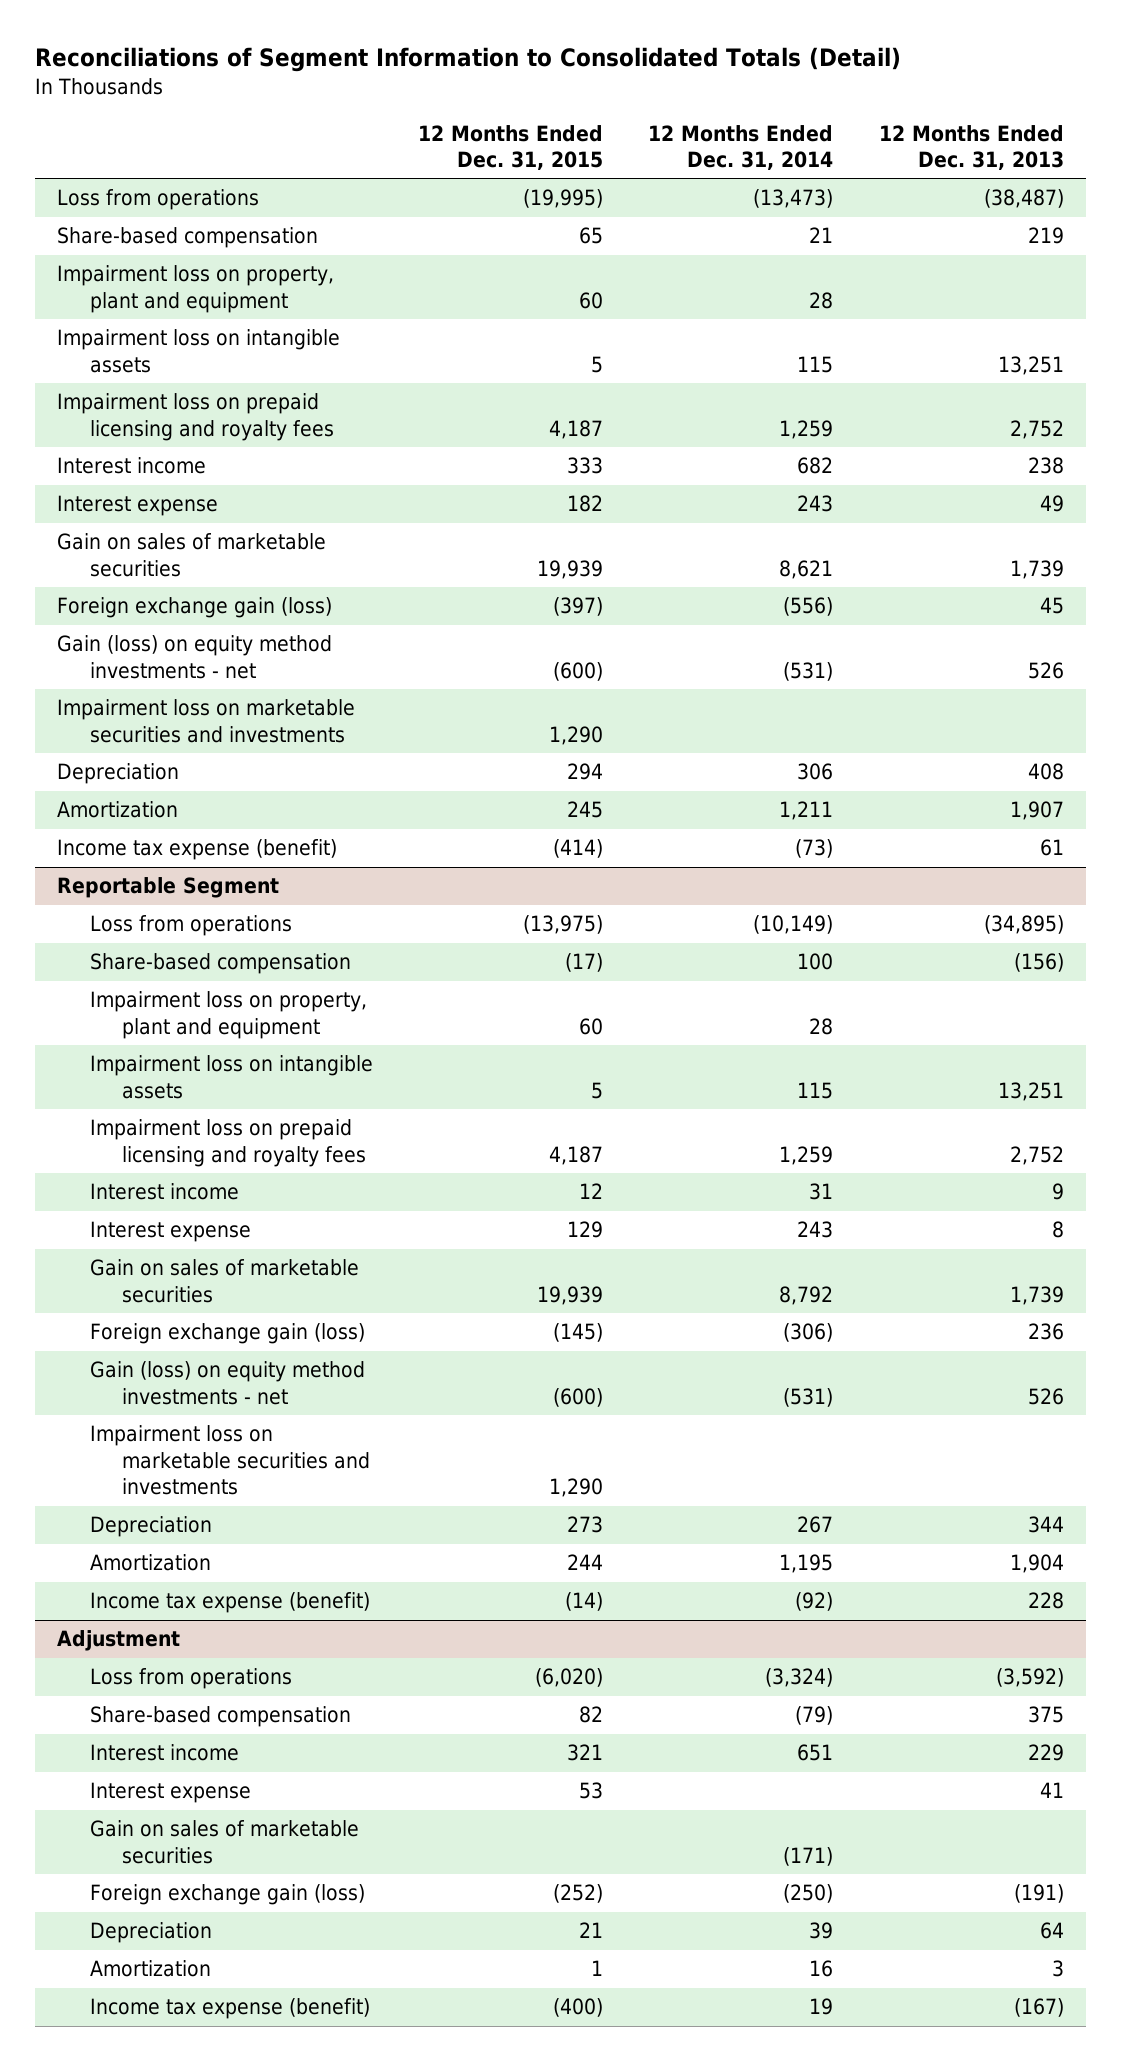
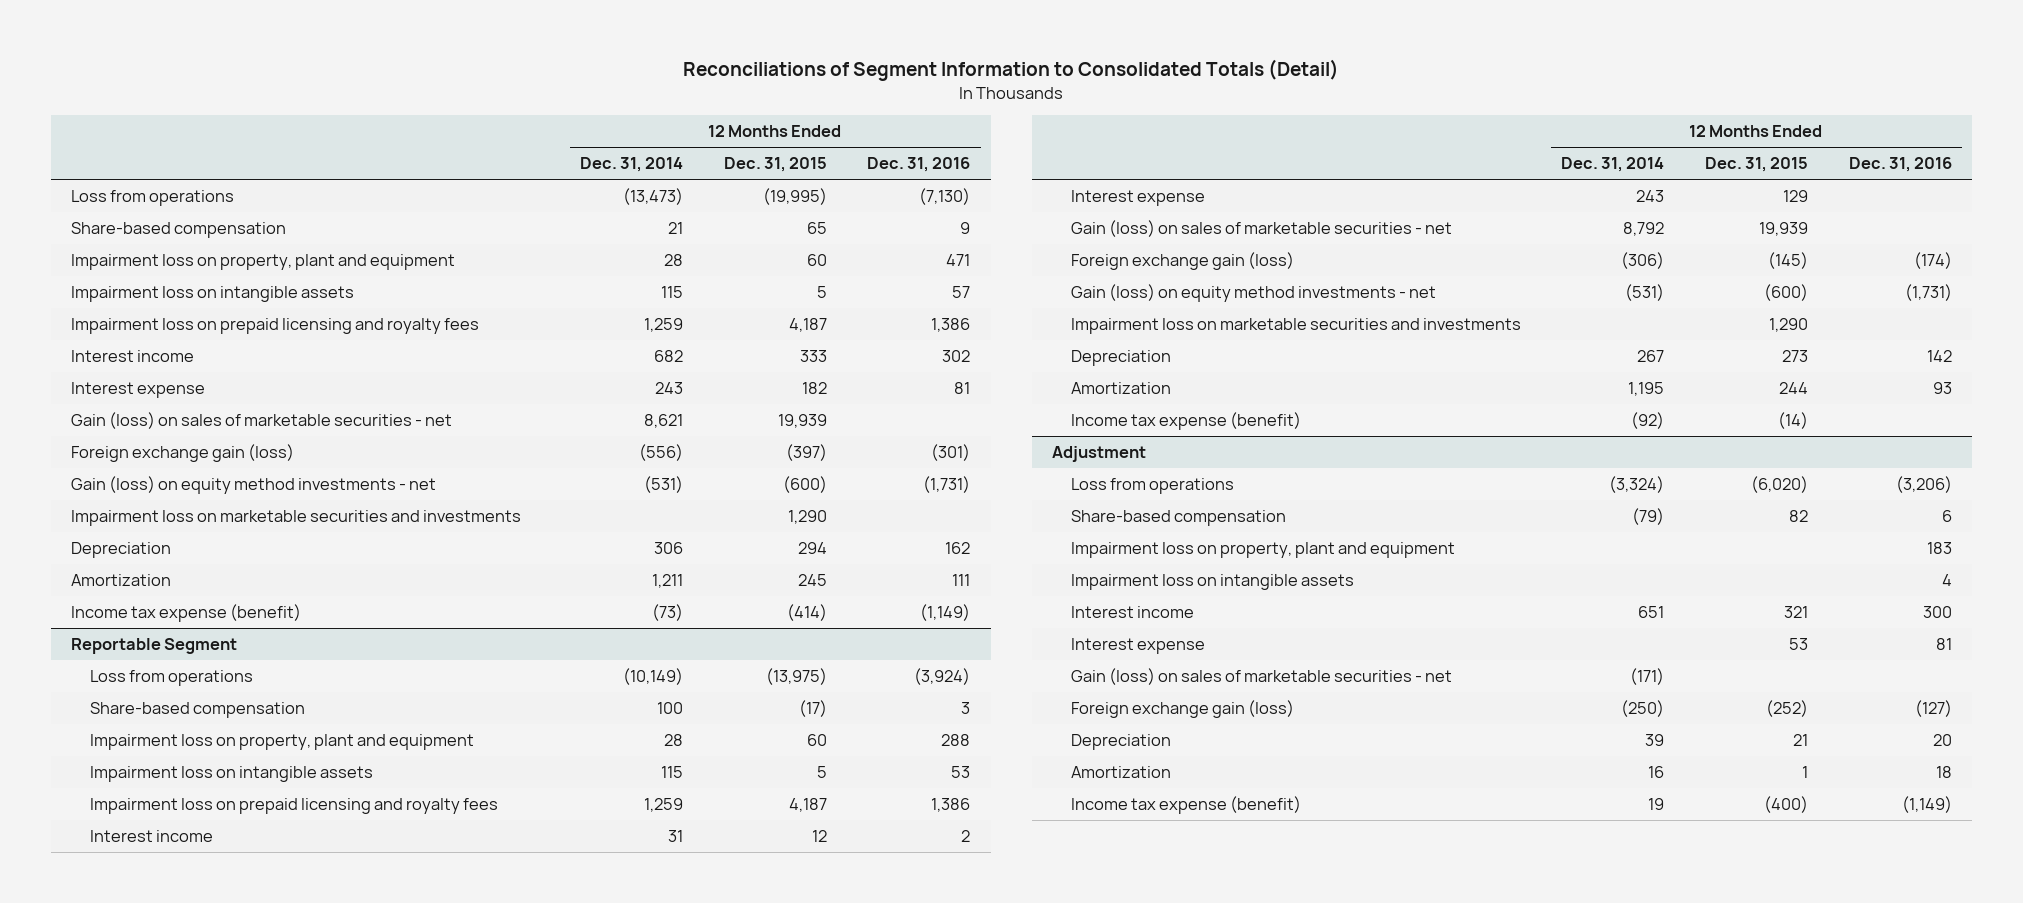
- | 12 Months Ended Dec. 31, 2015 | 12 Months Ended Dec. 31, 2014 | 12 Months Ended Dec. 31, 2013
+ | 12 Months Ended Dec. 31, 2014 | 12 Months Ended Dec. 31, 2015 | 12 Months Ended Dec. 31, 2016
- Gain on sales of marketable securities | 19,939 | 8,621 | 1,739
+ Gain (loss) on sales of marketable securities - net | 8,621 | 19,939 |
@ Reportable Segment
- Gain on sales of marketable securities | 19,939 | 8,792 | 1,739
+ Gain (loss) on sales of marketable securities - net | 8,792 | 19,939 |
@ Adjustment
+ Impairment loss on property, plant and equipment | | | 183
+ Impairment loss on intangible assets | | | 4
- Gain on sales of marketable securities | | (171) |
+ Gain (loss) on sales of marketable securities - net | (171) | |

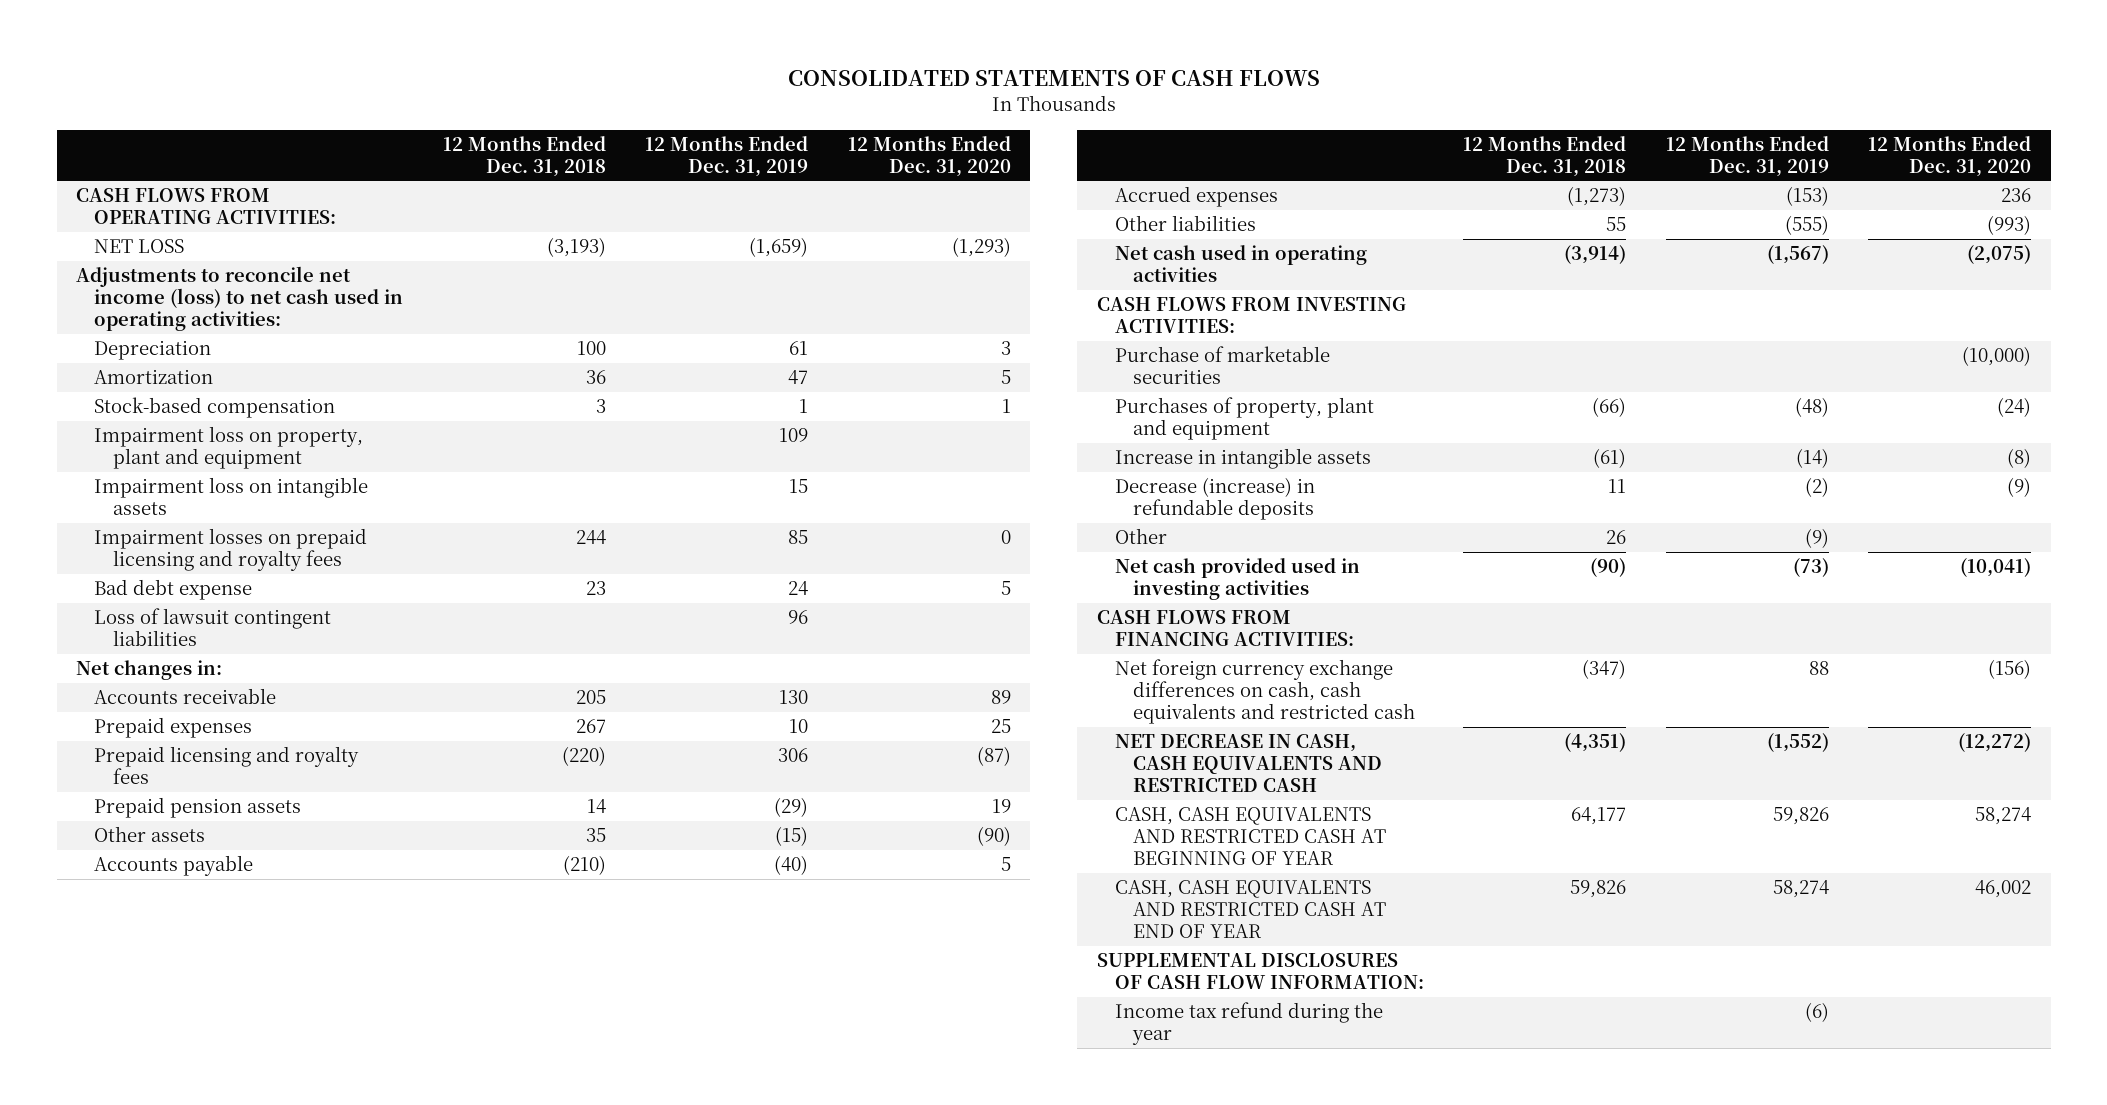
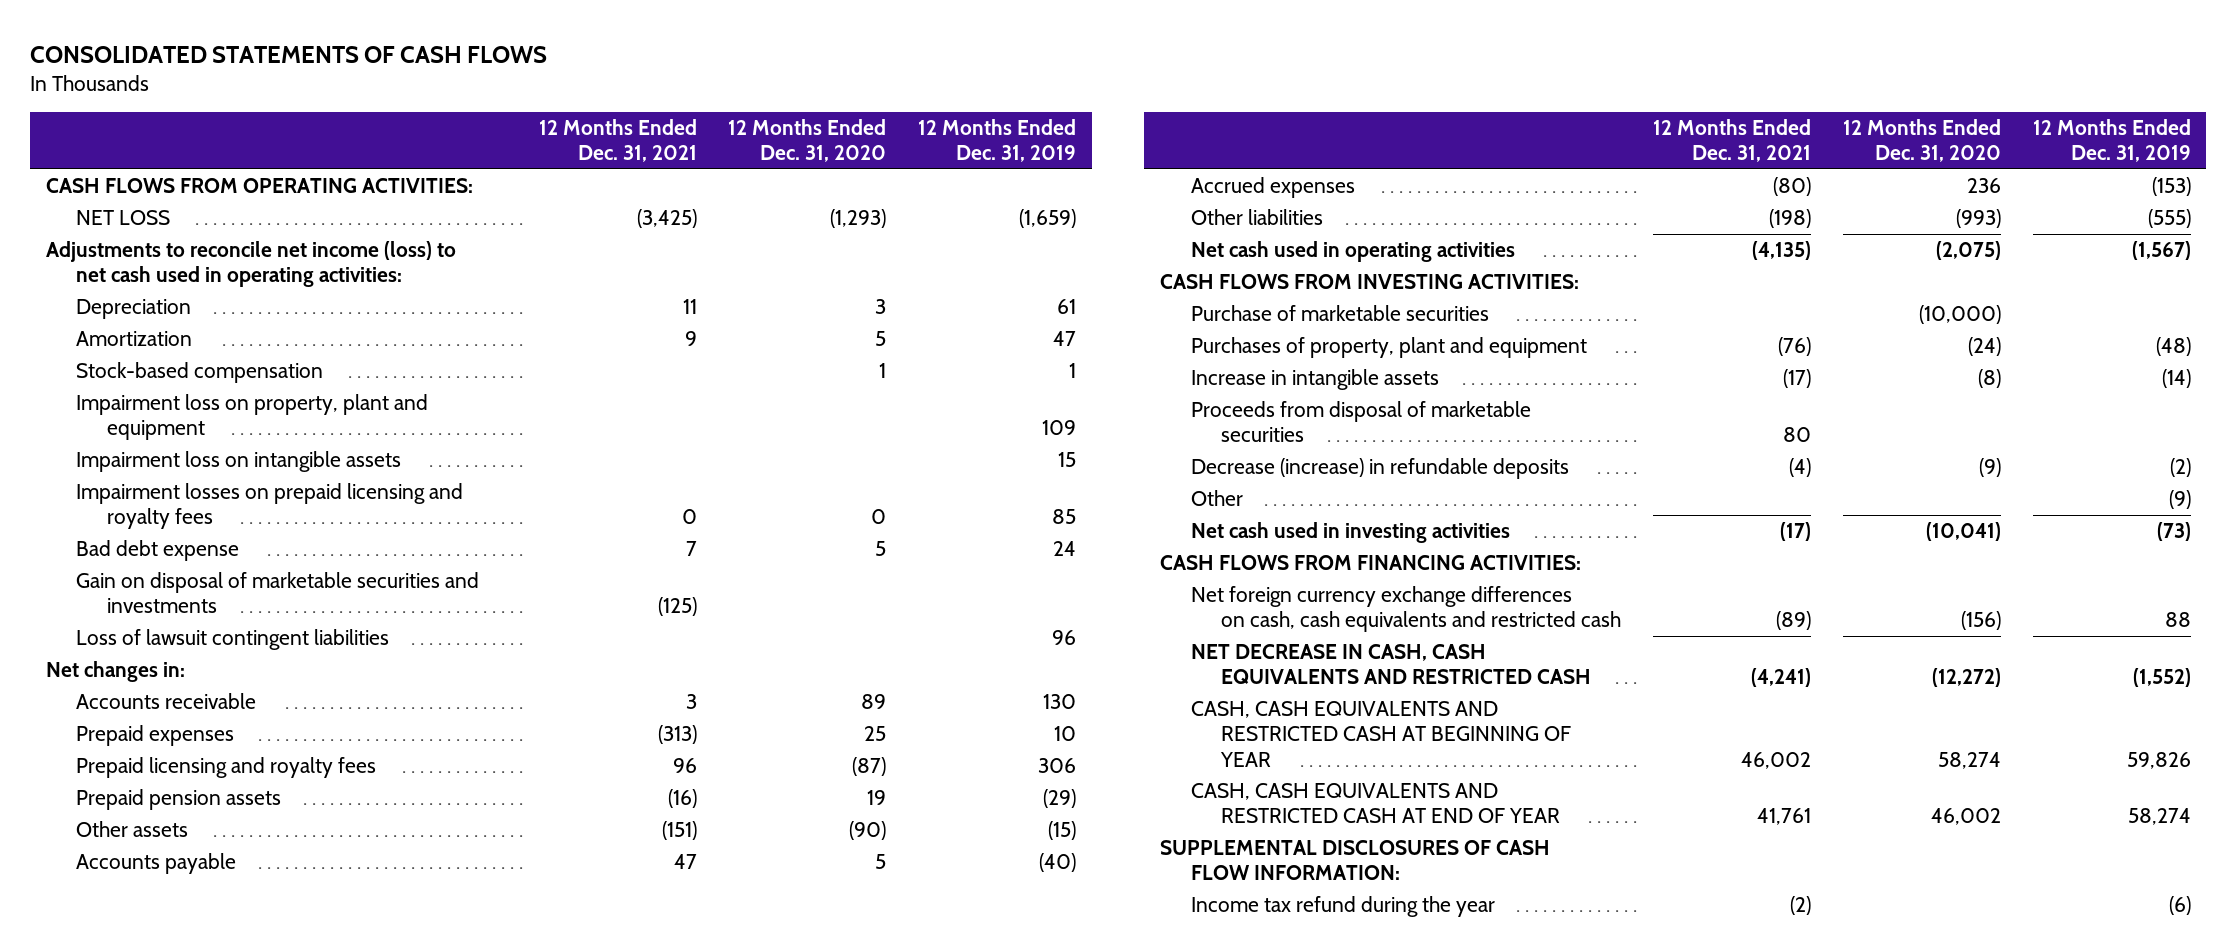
- | 12 Months Ended Dec. 31, 2018 | 12 Months Ended Dec. 31, 2019 | 12 Months Ended Dec. 31, 2020
+ | 12 Months Ended Dec. 31, 2021 | 12 Months Ended Dec. 31, 2020 | 12 Months Ended Dec. 31, 2019
+ Gain on disposal of marketable securities and investments | (125) | |
+ Proceeds from disposal of marketable securities | 80 | |
- Net cash provided used in investing activities | (90) | (73) | (10,041)
+ Net cash used in investing activities | (17) | (10,041) | (73)

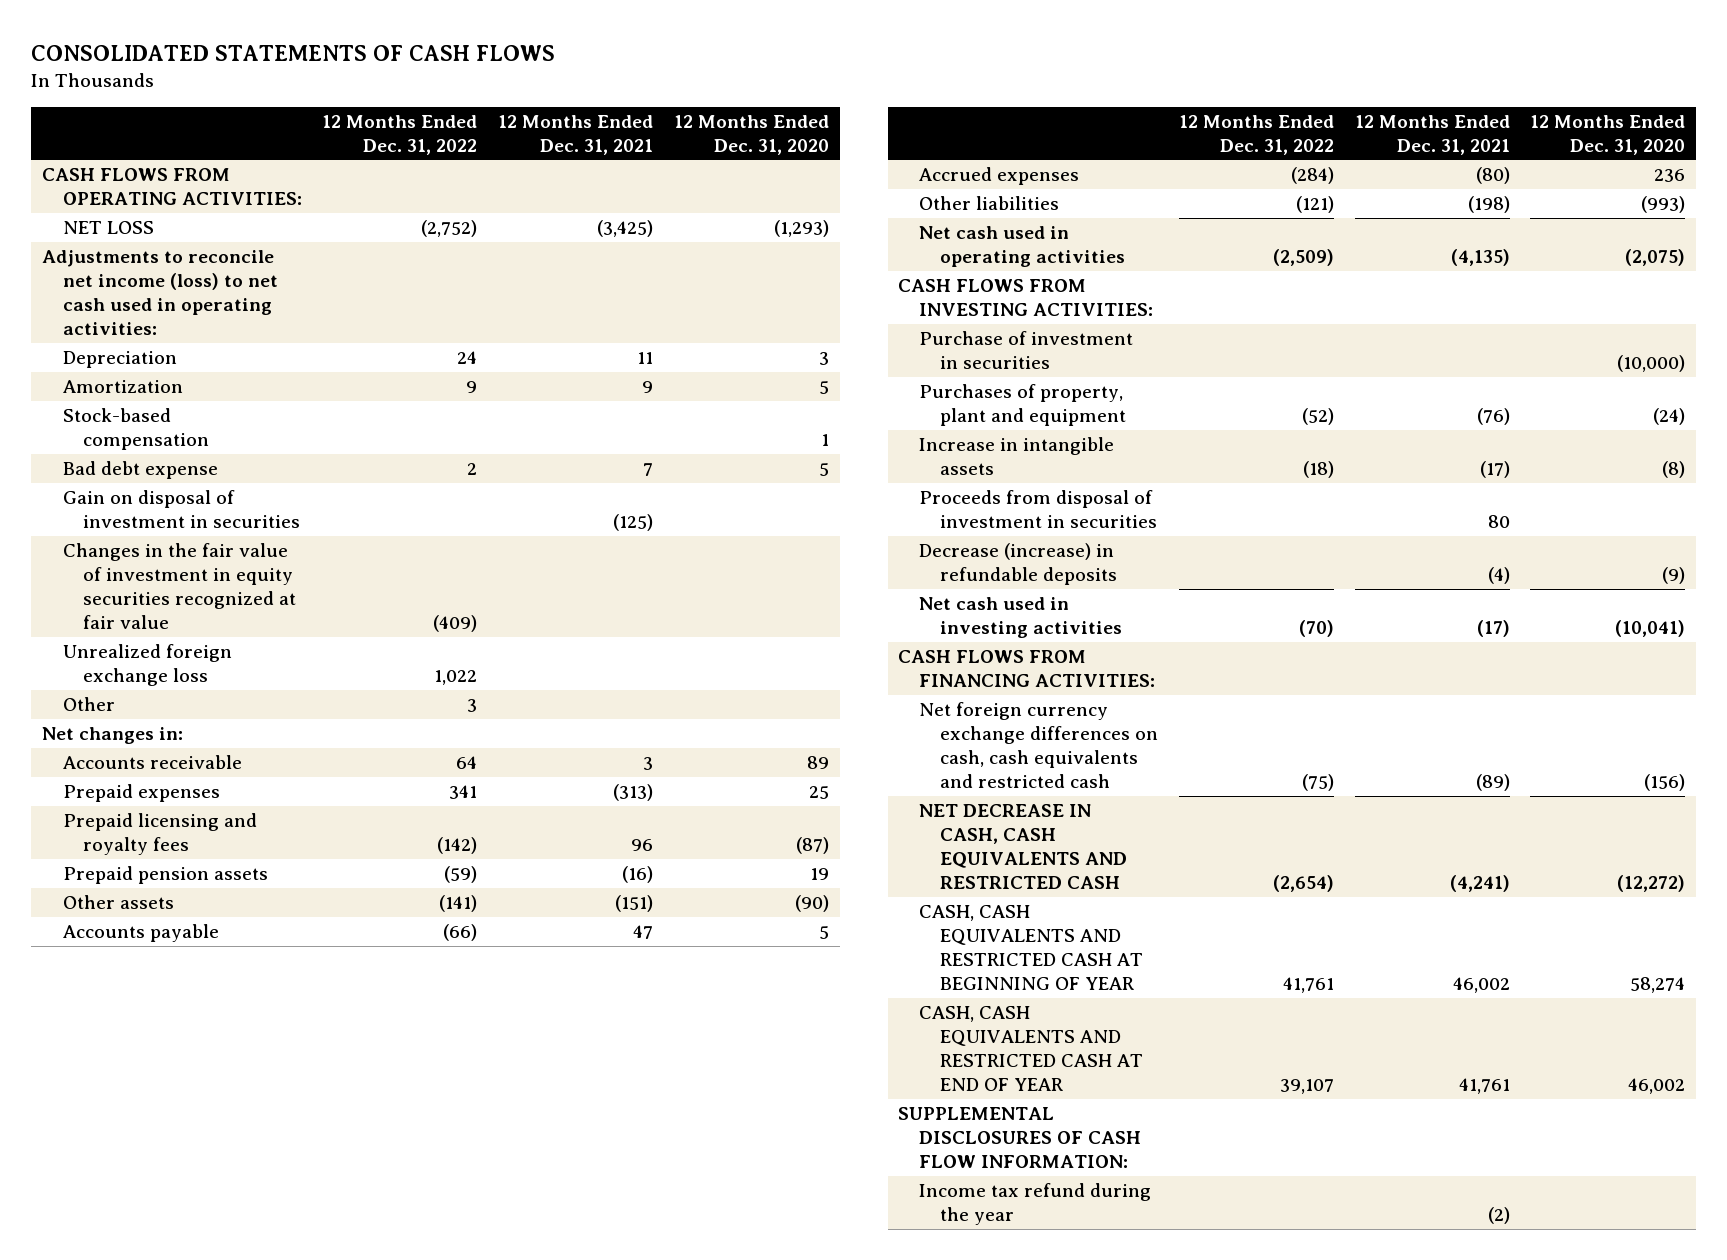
- | 12 Months Ended Dec. 31, 2021 | 12 Months Ended Dec. 31, 2020 | 12 Months Ended Dec. 31, 2019
+ | 12 Months Ended Dec. 31, 2022 | 12 Months Ended Dec. 31, 2021 | 12 Months Ended Dec. 31, 2020
- Impairment loss on property, plant and equipment | | | 109
- Impairment loss on intangible assets | | | 15
- Impairment losses on prepaid licensing and royalty fees | 0 | 0 | 85
- Gain on disposal of marketable securities and investments | (125) | |
- Loss of lawsuit contingent liabilities | | | 96
+ Gain on disposal of investment in securities | | (125) |
+ Changes in the fair value of investment in equity securities recognized at fair value | (409) | |
+ Unrealized foreign exchange loss | 1,022 | |
moved up: Other | 3 | |
- Purchase of marketable securities | | (10,000) |
+ Purchase of investment in securities | | | (10,000)
- Proceeds from disposal of marketable securities | 80 | |
+ Proceeds from disposal of investment in securities | | 80 |

